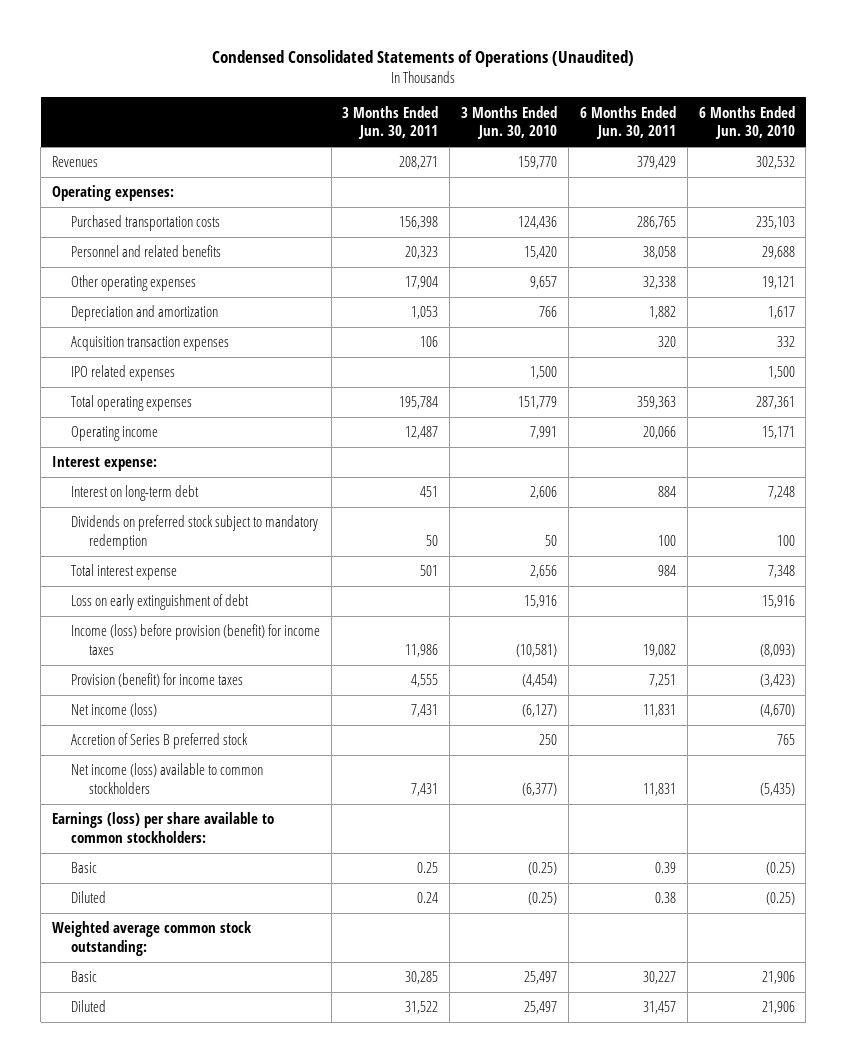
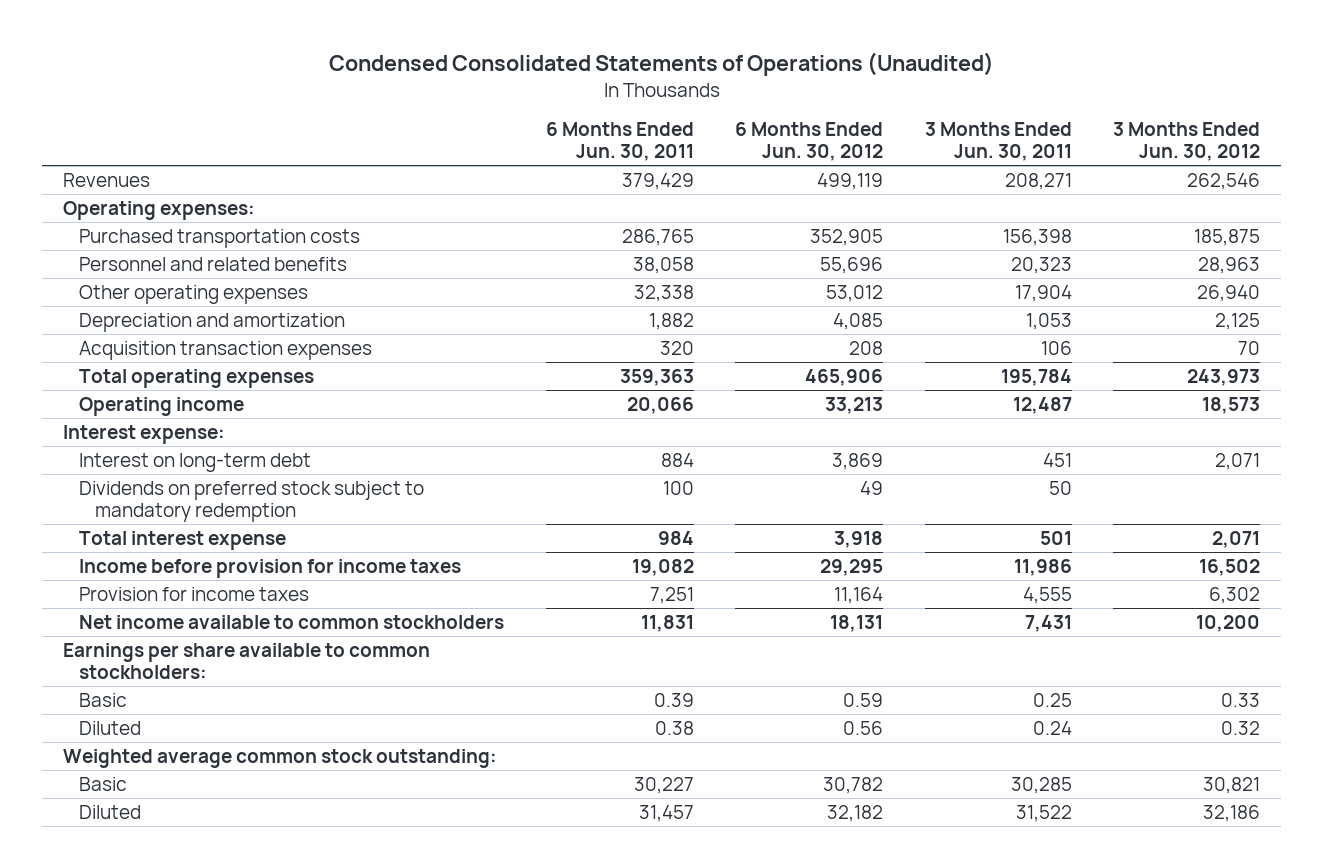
- | 3 Months Ended Jun. 30, 2011 | 3 Months Ended Jun. 30, 2010 | 6 Months Ended Jun. 30, 2011 | 6 Months Ended Jun. 30, 2010
+ | 6 Months Ended Jun. 30, 2011 | 6 Months Ended Jun. 30, 2012 | 3 Months Ended Jun. 30, 2011 | 3 Months Ended Jun. 30, 2012
- IPO related expenses | | 1,500 | | 1,500
- Loss on early extinguishment of debt | | 15,916 | | 15,916
- Income (loss) before provision (benefit) for income taxes | 11,986 | (10,581) | 19,082 | (8,093)
- Provision (benefit) for income taxes | 4,555 | (4,454) | 7,251 | (3,423)
- Net income (loss) | 7,431 | (6,127) | 11,831 | (4,670)
- Accretion of Series B preferred stock | | 250 | | 765
- Net income (loss) available to common stockholders | 7,431 | (6,377) | 11,831 | (5,435)
- Earnings (loss) per share available to common stockholders:
+ Income before provision for income taxes | 19,082 | 29,295 | 11,986 | 16,502
+ Provision for income taxes | 7,251 | 11,164 | 4,555 | 6,302
+ Net income available to common stockholders | 11,831 | 18,131 | 7,431 | 10,200
+ Earnings per share available to common stockholders:

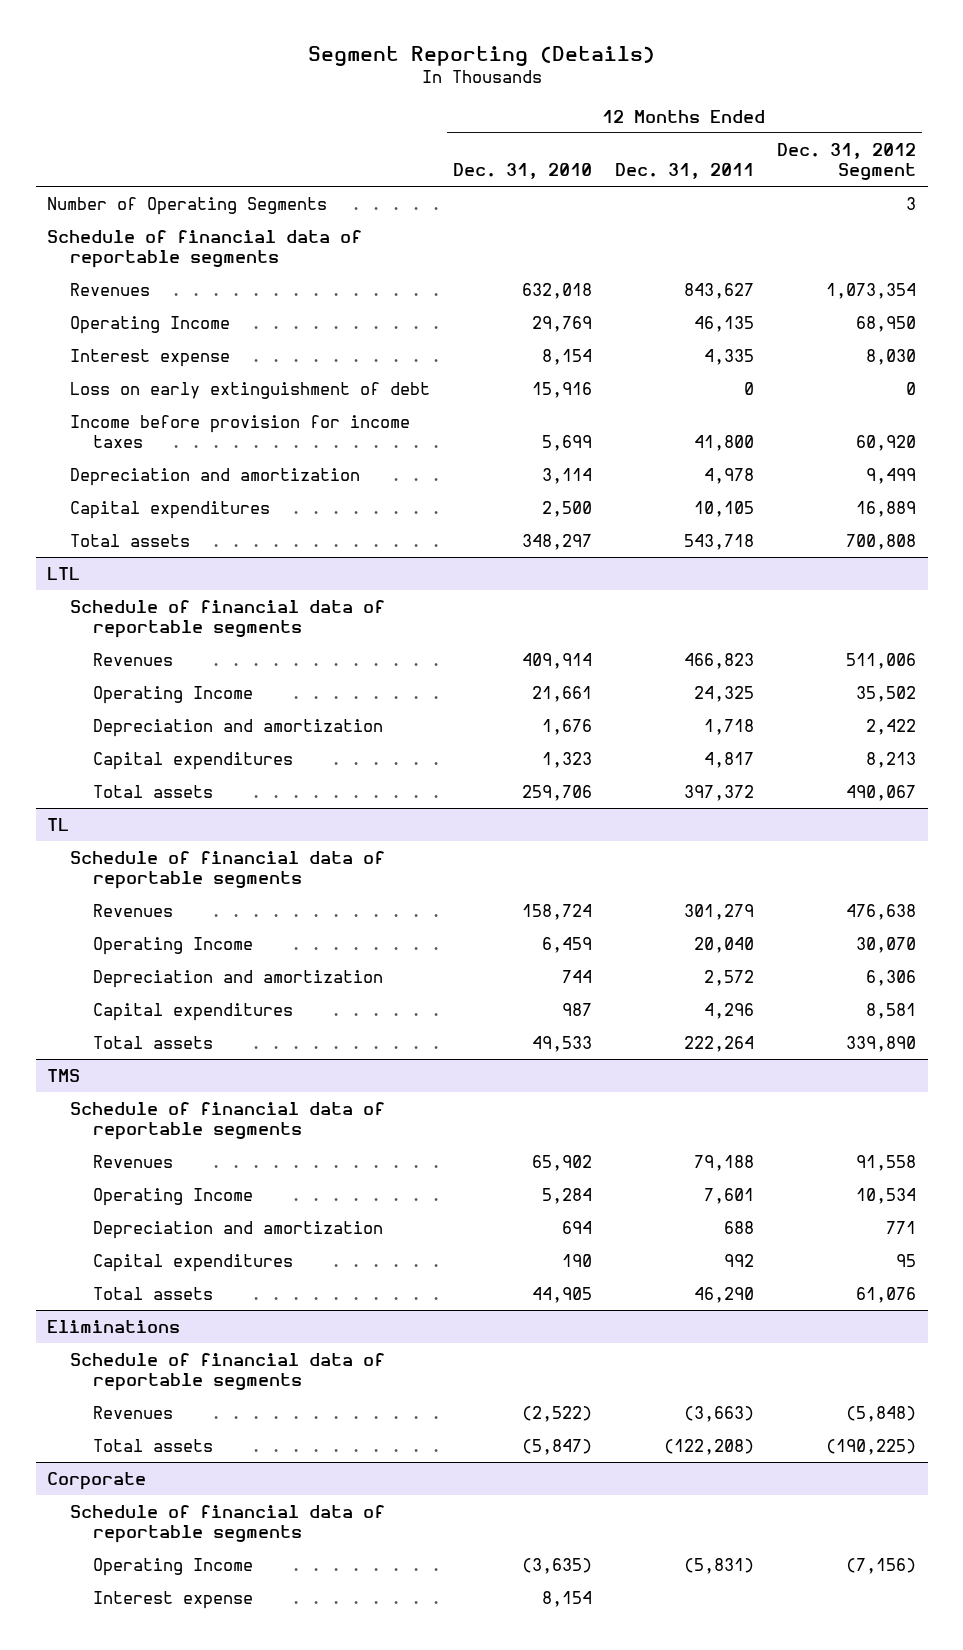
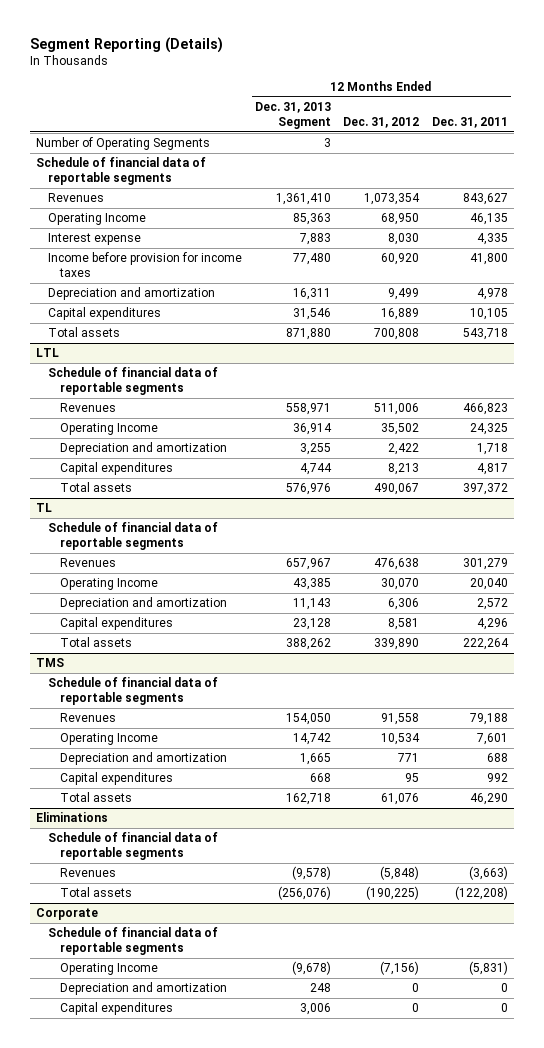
- | 12 Months Ended Dec. 31, 2010 | 12 Months Ended Dec. 31, 2011 | 12 Months Ended Dec. 31, 2012 Segment
+ | 12 Months Ended Dec. 31, 2013 Segment | 12 Months Ended Dec. 31, 2012 | 12 Months Ended Dec. 31, 2011
- Loss on early extinguishment of debt | 15,916 | 0 | 0
@ Corporate
- Interest expense | 8,154 | |
+ Depreciation and amortization | 248 | 0 | 0
+ Capital expenditures | 3,006 | 0 | 0

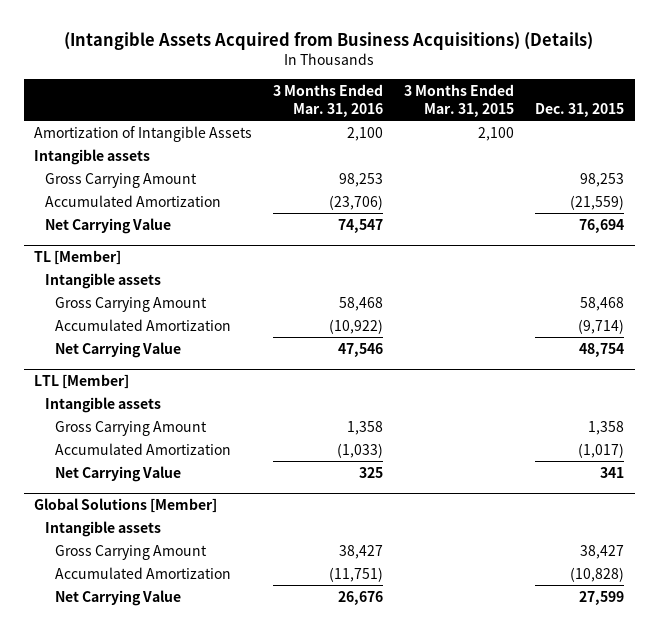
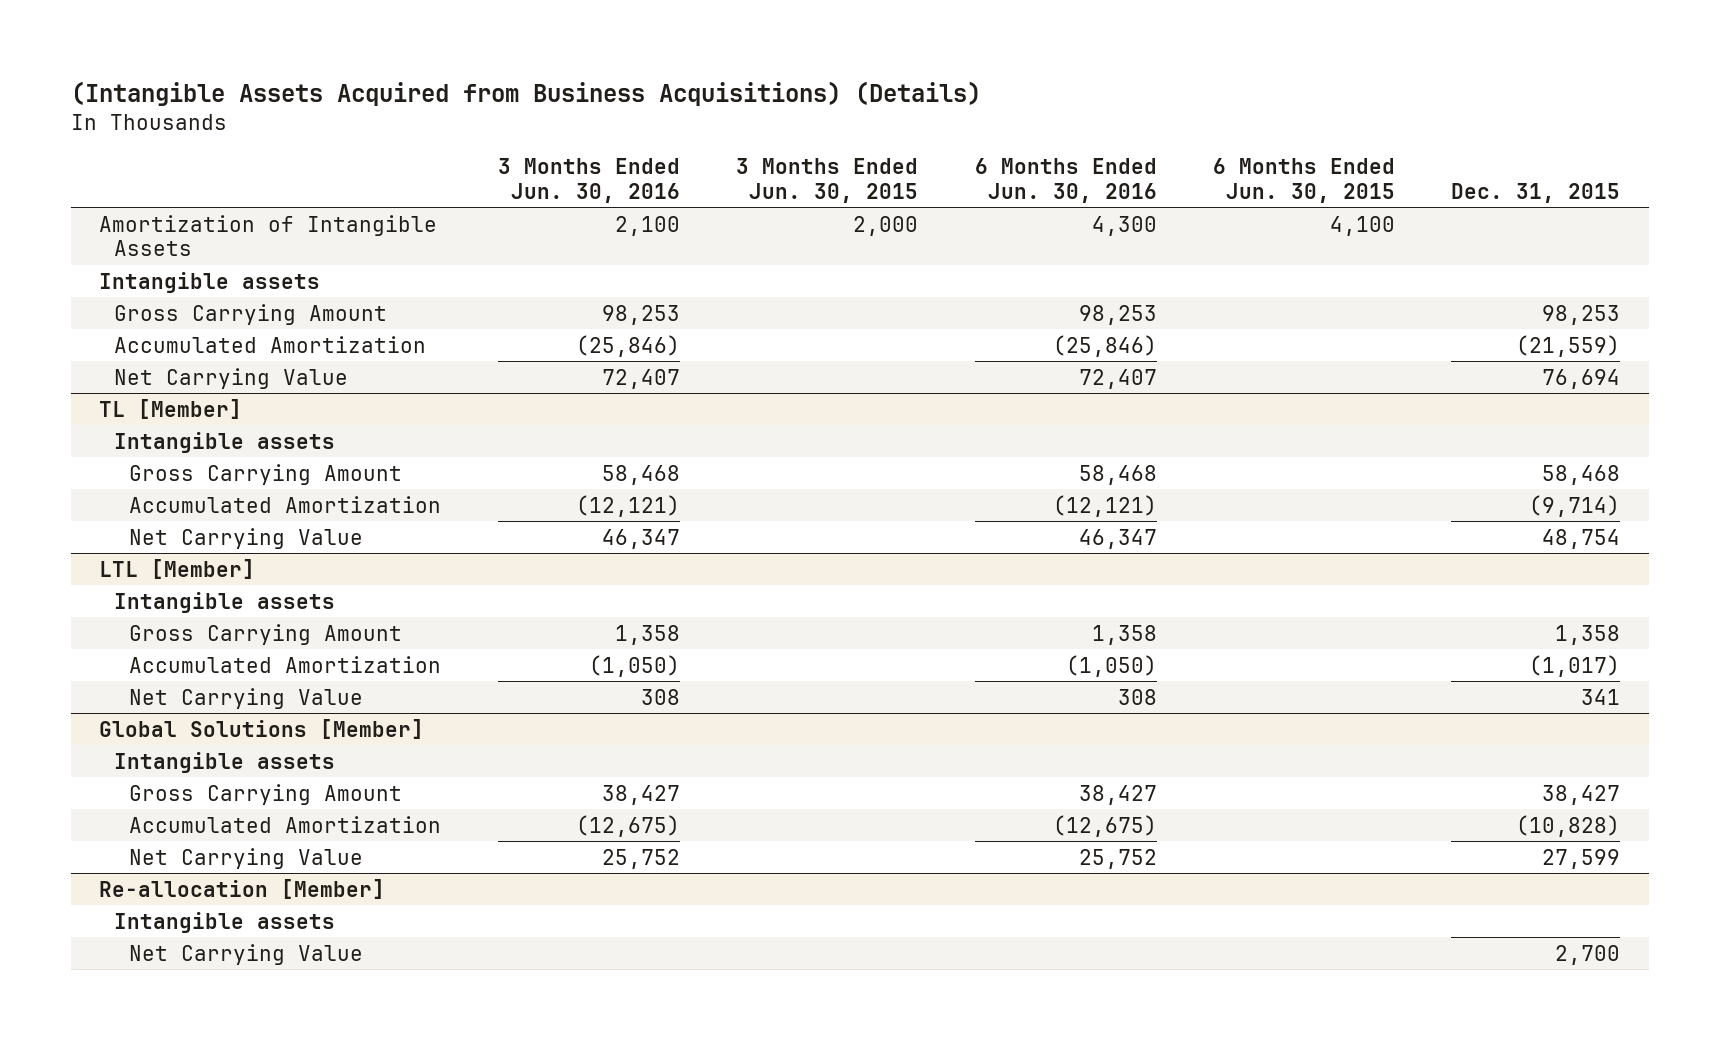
- | 3 Months Ended Mar. 31, 2016 | 3 Months Ended Mar. 31, 2015 | Dec. 31, 2015
+ | 3 Months Ended Jun. 30, 2016 | 3 Months Ended Jun. 30, 2015 | 6 Months Ended Jun. 30, 2016 | 6 Months Ended Jun. 30, 2015 | Dec. 31, 2015
+ Re-allocation [Member]
+ Intangible assets
+ Net Carrying Value | | | | | 2,700

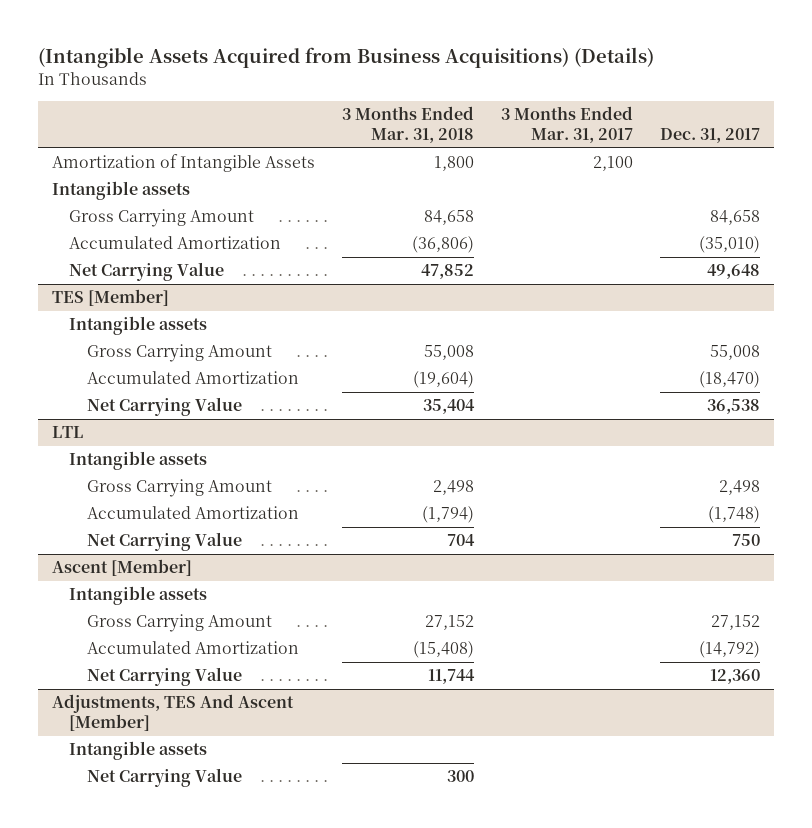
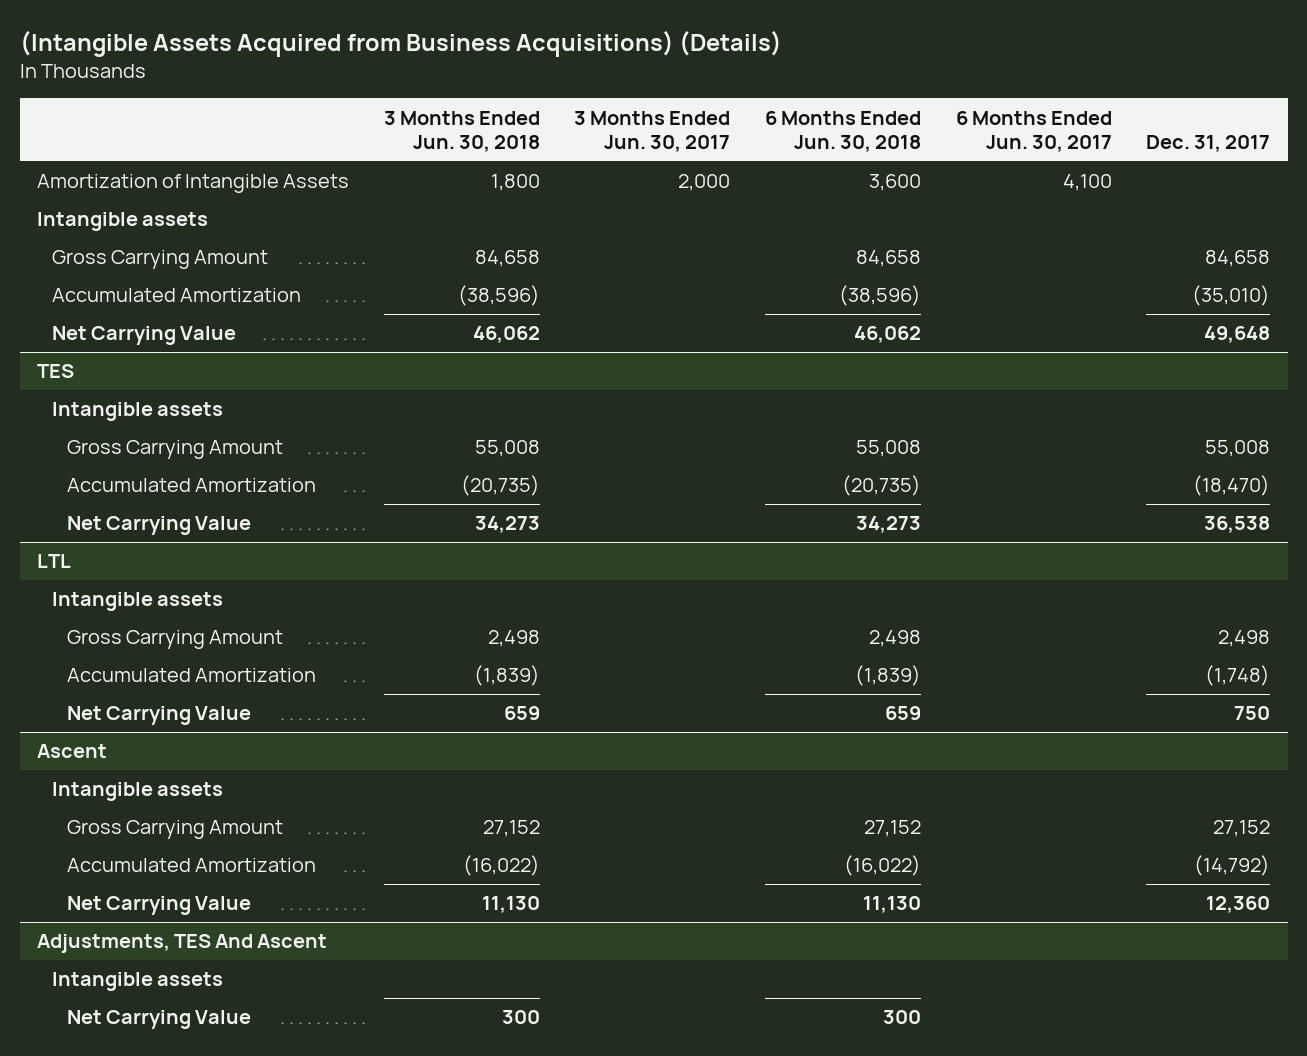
- | 3 Months Ended Mar. 31, 2018 | 3 Months Ended Mar. 31, 2017 | Dec. 31, 2017
+ | 3 Months Ended Jun. 30, 2018 | 3 Months Ended Jun. 30, 2017 | 6 Months Ended Jun. 30, 2018 | 6 Months Ended Jun. 30, 2017 | Dec. 31, 2017
- TES [Member]
+ TES
- Ascent [Member]
+ Ascent
- Adjustments, TES And Ascent [Member]
+ Adjustments, TES And Ascent

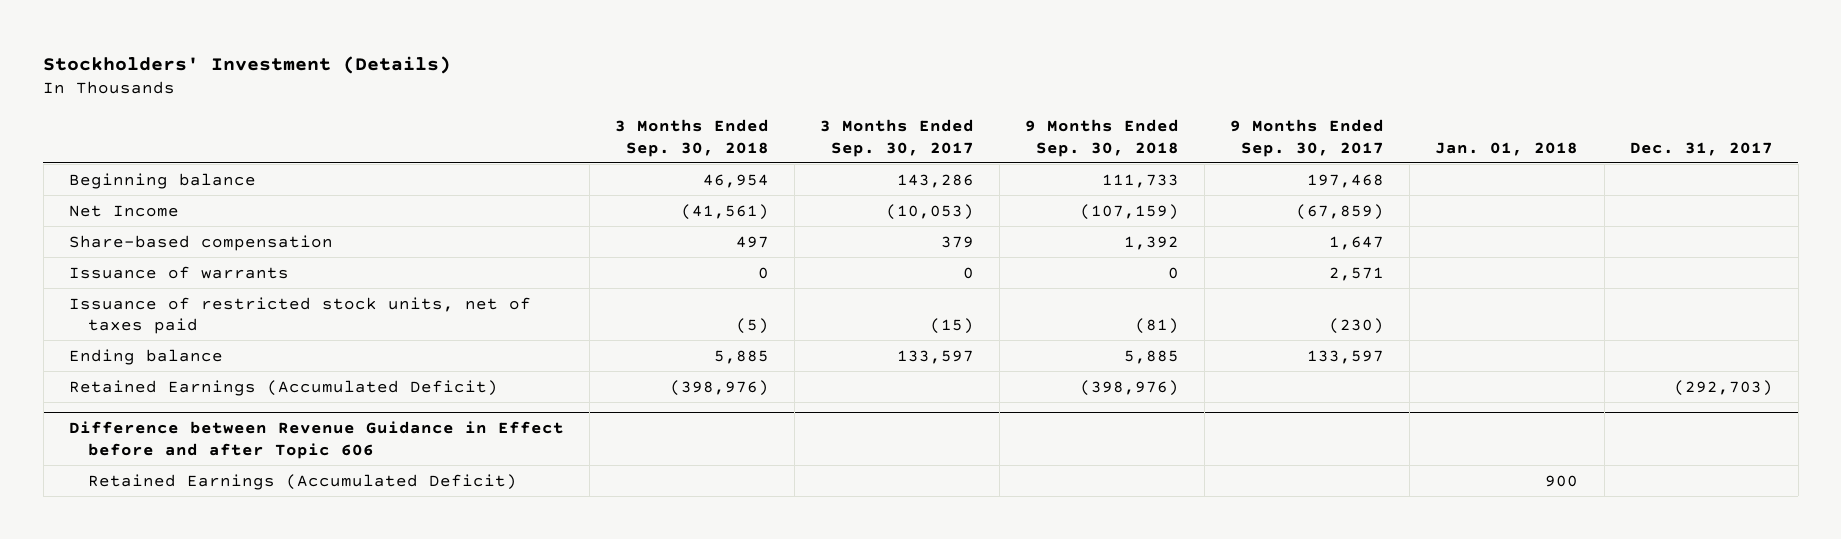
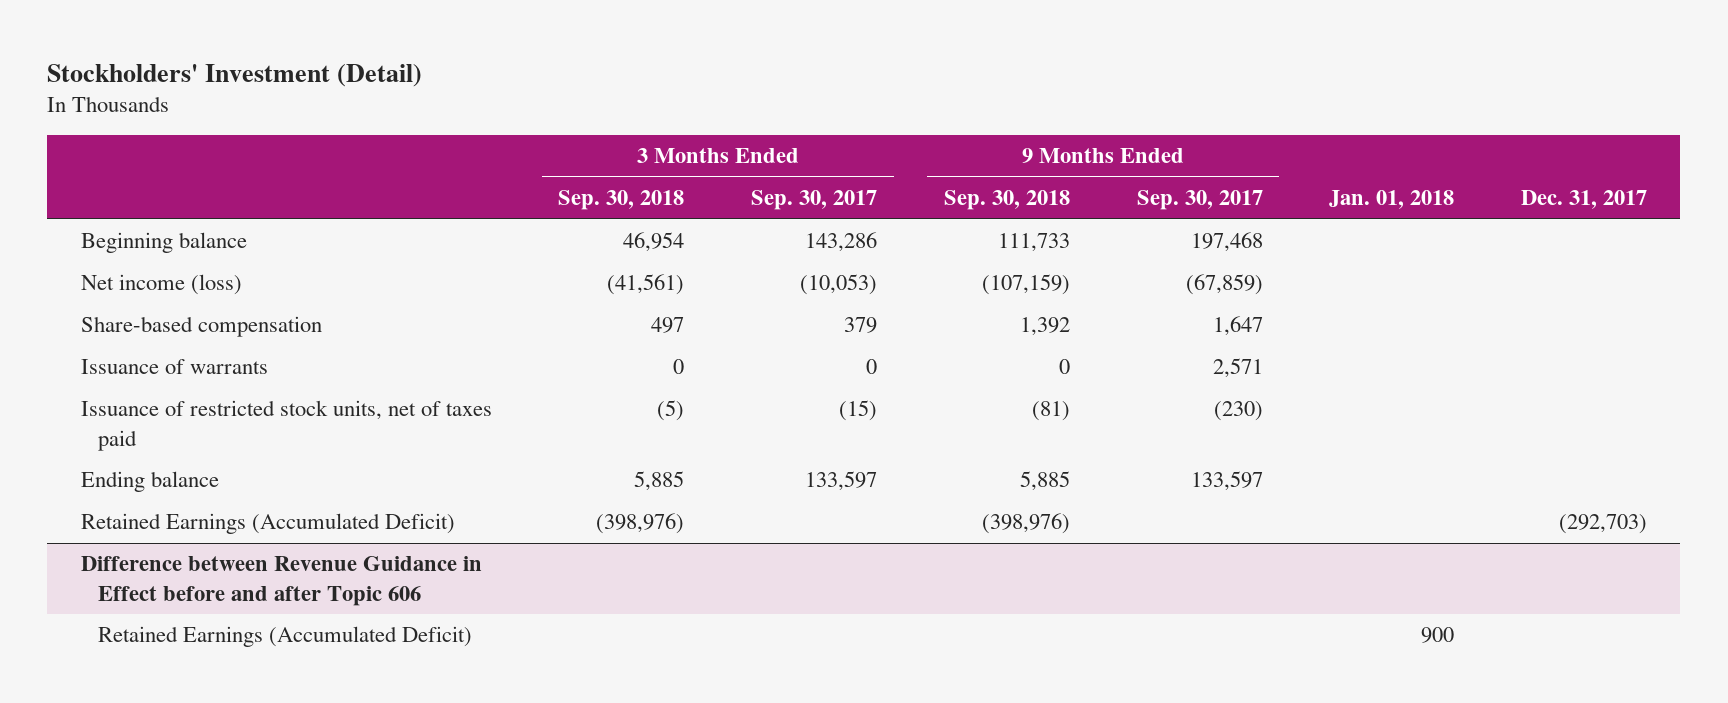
- Stockholders' Investment (Details)
+ Stockholders' Investment (Detail)
- Net Income | (41,561) | (10,053) | (107,159) | (67,859) | |
+ Net income (loss) | (41,561) | (10,053) | (107,159) | (67,859) | |

